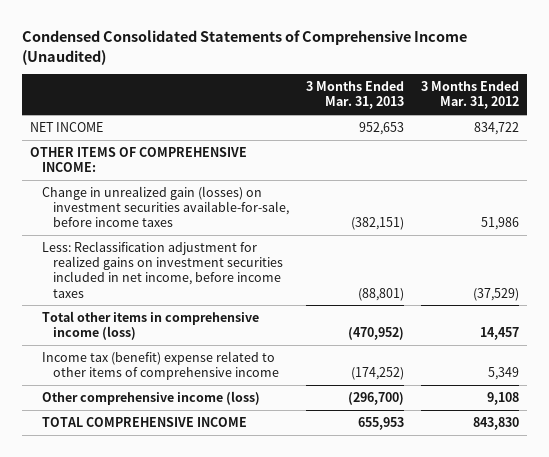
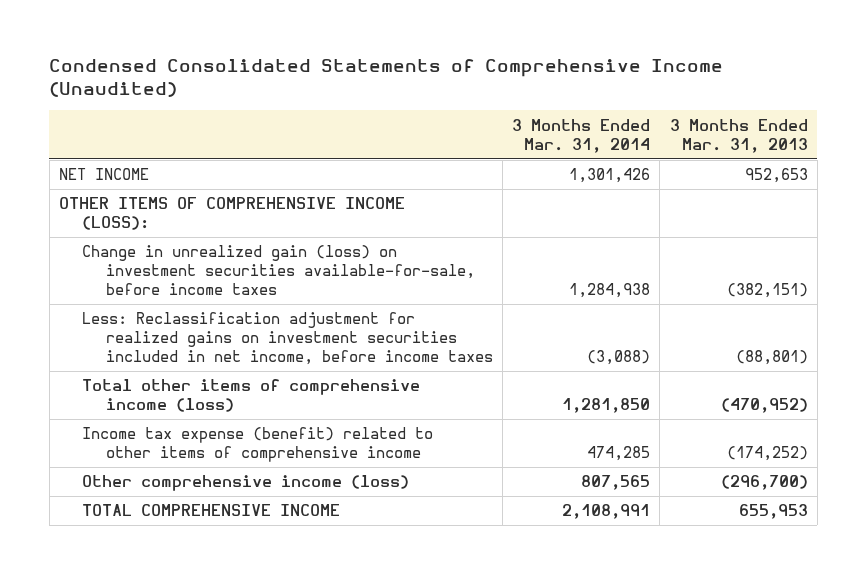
- | 3 Months Ended Mar. 31, 2013 | 3 Months Ended Mar. 31, 2012
+ | 3 Months Ended Mar. 31, 2014 | 3 Months Ended Mar. 31, 2013
- OTHER ITEMS OF COMPREHENSIVE INCOME:
- Change in unrealized gain (losses) on investment securities available-for-sale, before income taxes | (382,151) | 51,986
+ OTHER ITEMS OF COMPREHENSIVE INCOME (LOSS):
+ Change in unrealized gain (loss) on investment securities available-for-sale, before income taxes | 1,284,938 | (382,151)
- Total other items in comprehensive income (loss) | (470,952) | 14,457
- Income tax (benefit) expense related to other items of comprehensive income | (174,252) | 5,349
+ Total other items of comprehensive income (loss) | 1,281,850 | (470,952)
+ Income tax expense (benefit) related to other items of comprehensive income | 474,285 | (174,252)

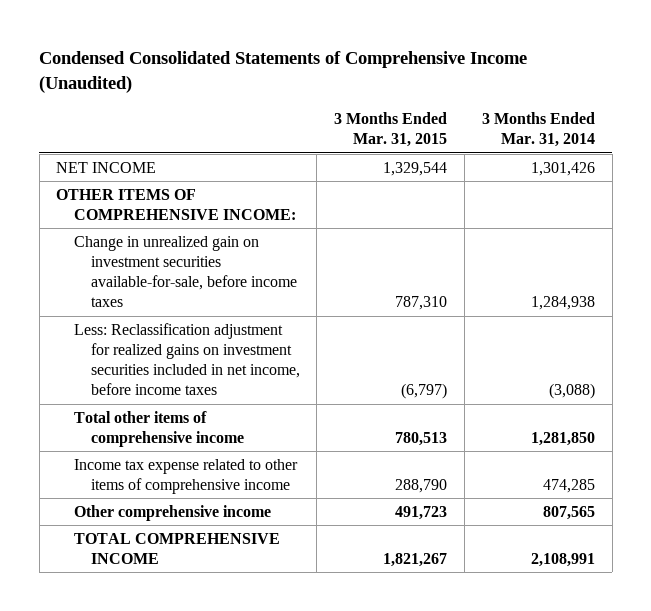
- | 3 Months Ended Mar. 31, 2014 | 3 Months Ended Mar. 31, 2013
+ | 3 Months Ended Mar. 31, 2015 | 3 Months Ended Mar. 31, 2014
- OTHER ITEMS OF COMPREHENSIVE INCOME (LOSS):
- Change in unrealized gain (loss) on investment securities available-for-sale, before income taxes | 1,284,938 | (382,151)
+ OTHER ITEMS OF COMPREHENSIVE INCOME:
+ Change in unrealized gain on investment securities available-for-sale, before income taxes | 787,310 | 1,284,938
- Total other items of comprehensive income (loss) | 1,281,850 | (470,952)
- Income tax expense (benefit) related to other items of comprehensive income | 474,285 | (174,252)
- Other comprehensive income (loss) | 807,565 | (296,700)
+ Total other items of comprehensive income | 780,513 | 1,281,850
+ Income tax expense related to other items of comprehensive income | 288,790 | 474,285
+ Other comprehensive income | 491,723 | 807,565

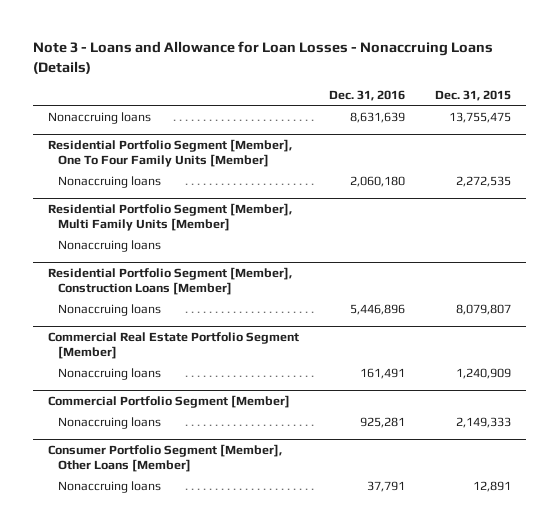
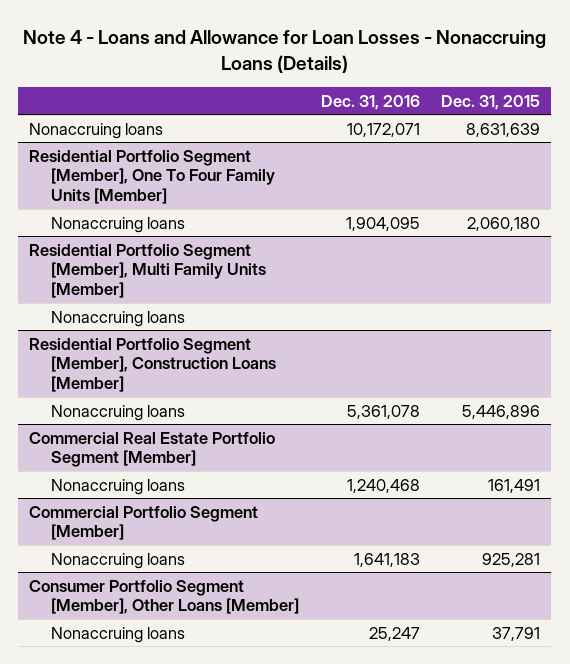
- Note 3 - Loans and Allowance for Loan Losses - Nonaccruing Loans (Details)
+ Note 4 - Loans and Allowance for Loan Losses - Nonaccruing Loans (Details)
- Nonaccruing loans | 8,631,639 | 13,755,475
+ Nonaccruing loans | 10,172,071 | 8,631,639
@ Residential Portfolio Segment [Member], One To Four Family Units [Member]
- Nonaccruing loans | 2,060,180 | 2,272,535
+ Nonaccruing loans | 1,904,095 | 2,060,180
@ Residential Portfolio Segment [Member], Construction Loans [Member]
- Nonaccruing loans | 5,446,896 | 8,079,807
+ Nonaccruing loans | 5,361,078 | 5,446,896
@ Commercial Real Estate Portfolio Segment [Member]
- Nonaccruing loans | 161,491 | 1,240,909
+ Nonaccruing loans | 1,240,468 | 161,491
@ Commercial Portfolio Segment [Member]
- Nonaccruing loans | 925,281 | 2,149,333
+ Nonaccruing loans | 1,641,183 | 925,281
@ Consumer Portfolio Segment [Member], Other Loans [Member]
- Nonaccruing loans | 37,791 | 12,891
+ Nonaccruing loans | 25,247 | 37,791

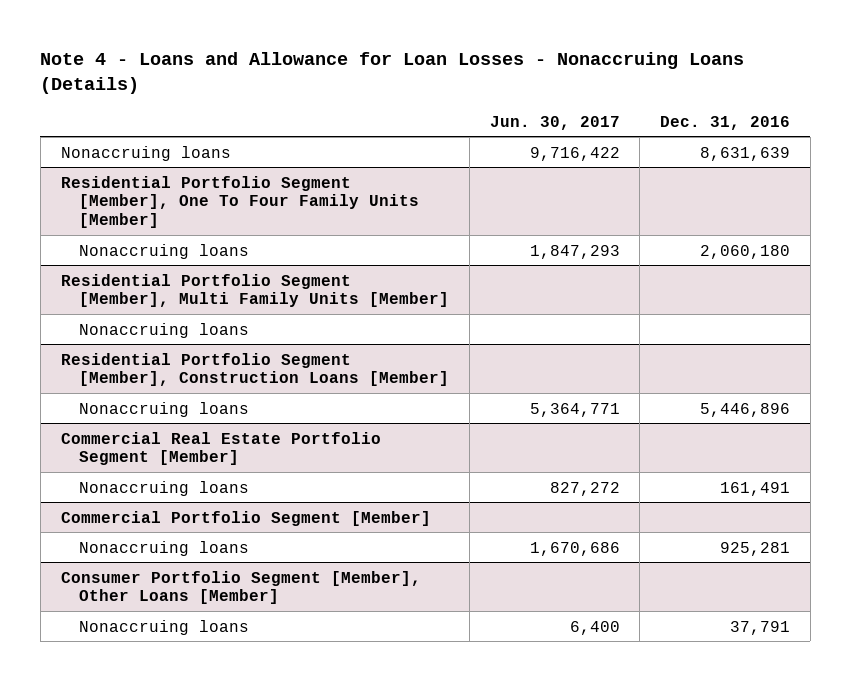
- | Dec. 31, 2016 | Dec. 31, 2015
+ | Jun. 30, 2017 | Dec. 31, 2016
- Nonaccruing loans | 10,172,071 | 8,631,639
+ Nonaccruing loans | 9,716,422 | 8,631,639
@ Residential Portfolio Segment [Member], One To Four Family Units [Member]
- Nonaccruing loans | 1,904,095 | 2,060,180
+ Nonaccruing loans | 1,847,293 | 2,060,180
@ Residential Portfolio Segment [Member], Construction Loans [Member]
- Nonaccruing loans | 5,361,078 | 5,446,896
+ Nonaccruing loans | 5,364,771 | 5,446,896
@ Commercial Real Estate Portfolio Segment [Member]
- Nonaccruing loans | 1,240,468 | 161,491
+ Nonaccruing loans | 827,272 | 161,491
@ Commercial Portfolio Segment [Member]
- Nonaccruing loans | 1,641,183 | 925,281
+ Nonaccruing loans | 1,670,686 | 925,281
@ Consumer Portfolio Segment [Member], Other Loans [Member]
- Nonaccruing loans | 25,247 | 37,791
+ Nonaccruing loans | 6,400 | 37,791

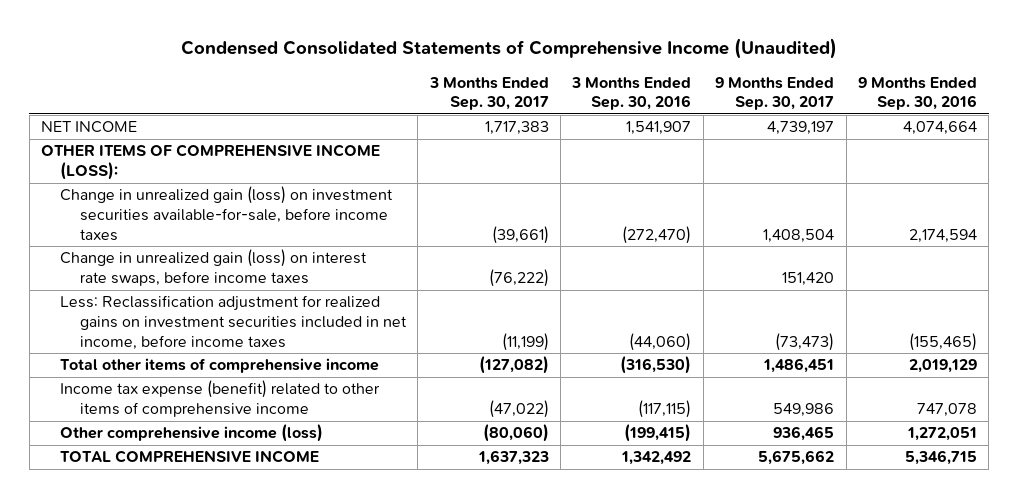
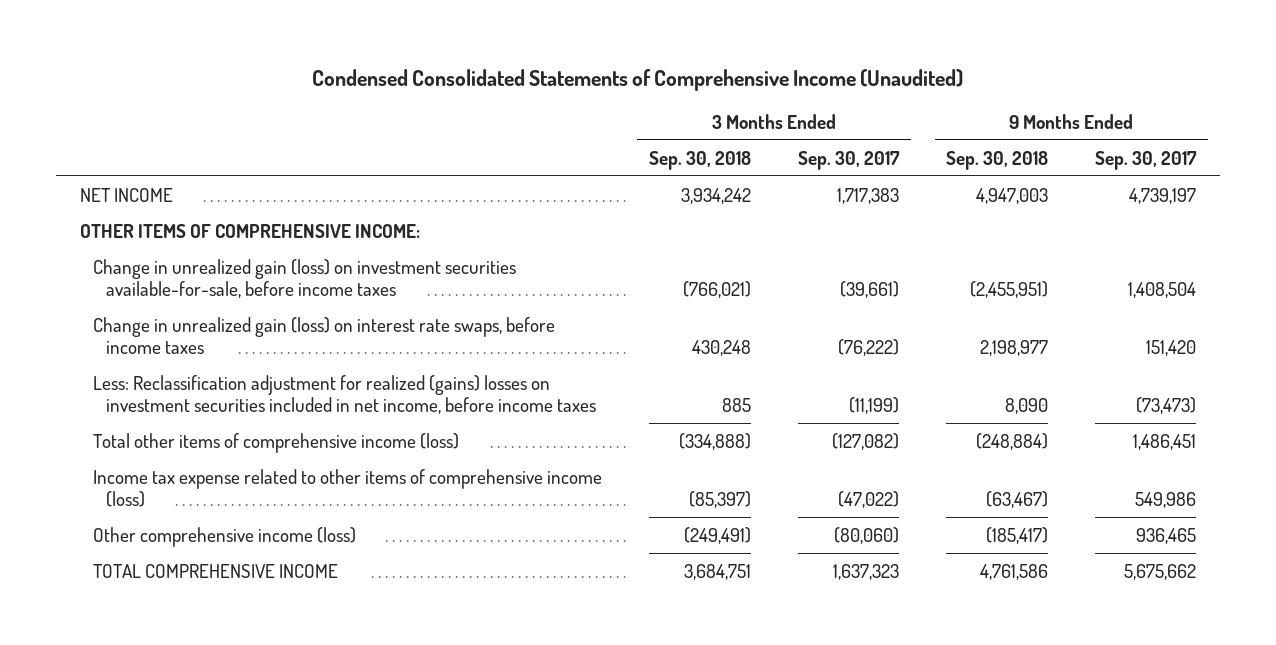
- | 3 Months Ended Sep. 30, 2017 | 3 Months Ended Sep. 30, 2016 | 9 Months Ended Sep. 30, 2017 | 9 Months Ended Sep. 30, 2016
+ | 3 Months Ended Sep. 30, 2018 | 3 Months Ended Sep. 30, 2017 | 9 Months Ended Sep. 30, 2018 | 9 Months Ended Sep. 30, 2017
- OTHER ITEMS OF COMPREHENSIVE INCOME (LOSS):
+ OTHER ITEMS OF COMPREHENSIVE INCOME:
- Less: Reclassification adjustment for realized gains on investment securities included in net income, before income taxes | (11,199) | (44,060) | (73,473) | (155,465)
- Total other items of comprehensive income | (127,082) | (316,530) | 1,486,451 | 2,019,129
- Income tax expense (benefit) related to other items of comprehensive income | (47,022) | (117,115) | 549,986 | 747,078
+ Less: Reclassification adjustment for realized (gains) losses on investment securities included in net income, before income taxes | 885 | (11,199) | 8,090 | (73,473)
+ Total other items of comprehensive income (loss) | (334,888) | (127,082) | (248,884) | 1,486,451
+ Income tax expense related to other items of comprehensive income (loss) | (85,397) | (47,022) | (63,467) | 549,986

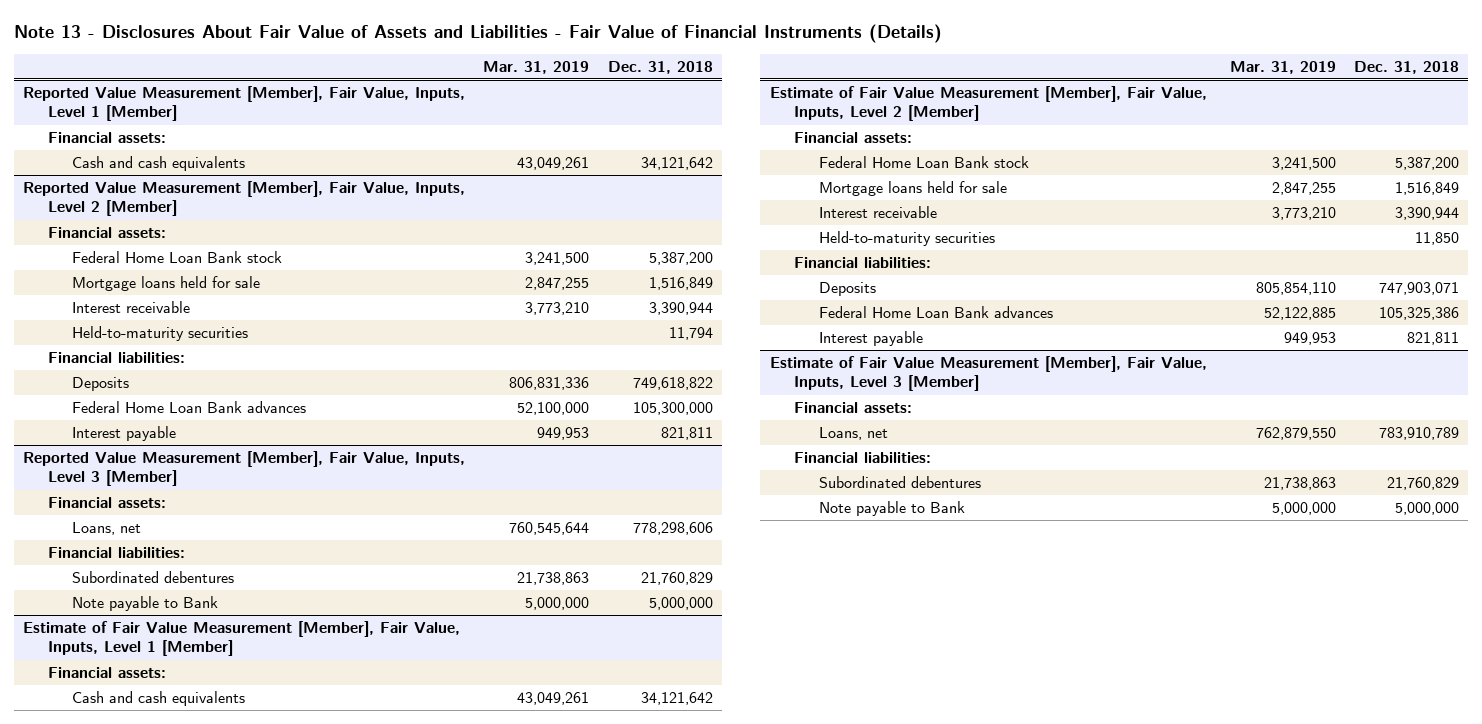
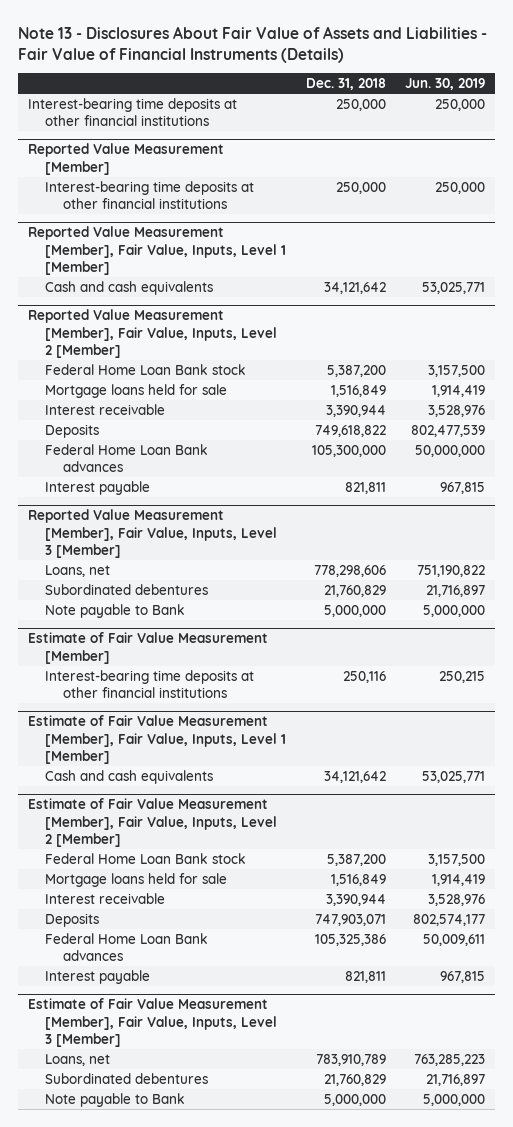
- | Mar. 31, 2019 | Dec. 31, 2018
+ | Dec. 31, 2018 | Jun. 30, 2019
+ Interest-bearing time deposits at other financial institutions | 250,000 | 250,000
+ Reported Value Measurement [Member]
+ Interest-bearing time deposits at other financial institutions | 250,000 | 250,000
@ Reported Value Measurement [Member], Fair Value, Inputs, Level 1 [Member]
- Financial assets:
@ Reported Value Measurement [Member], Fair Value, Inputs, Level 2 [Member]
- Financial assets:
- Held-to-maturity securities | | 11,794
- Financial liabilities:
@ Reported Value Measurement [Member], Fair Value, Inputs, Level 3 [Member]
- Financial assets:
- Financial liabilities:
+ Estimate of Fair Value Measurement [Member]
+ Interest-bearing time deposits at other financial institutions | 250,116 | 250,215
@ Estimate of Fair Value Measurement [Member], Fair Value, Inputs, Level 1 [Member]
- Financial assets:
@ Estimate of Fair Value Measurement [Member], Fair Value, Inputs, Level 2 [Member]
- Financial assets:
- Held-to-maturity securities | | 11,850
- Financial liabilities:
@ Estimate of Fair Value Measurement [Member], Fair Value, Inputs, Level 3 [Member]
- Financial assets:
- Financial liabilities:

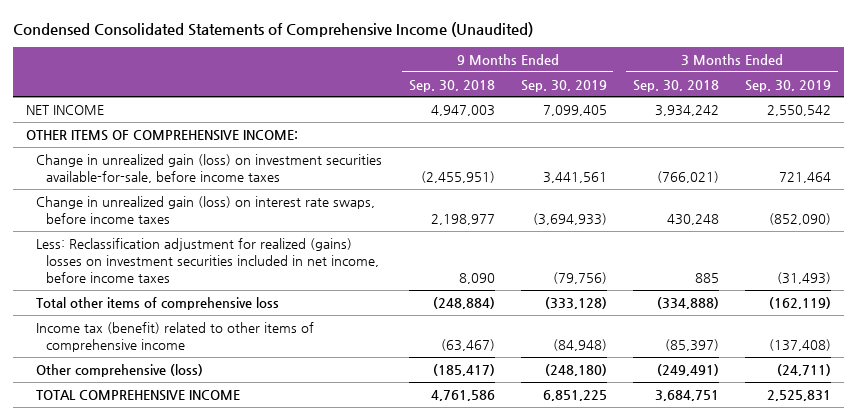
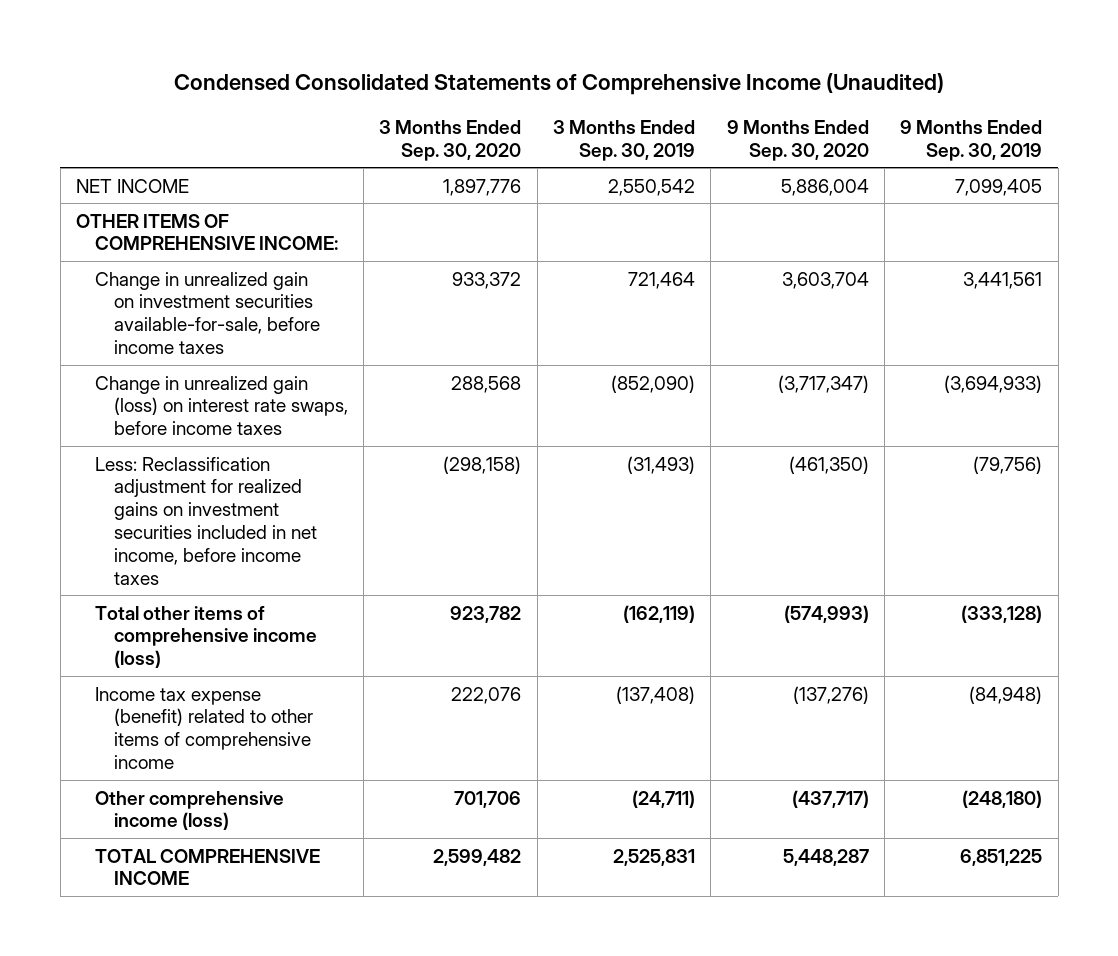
- | 9 Months Ended Sep. 30, 2018 | 9 Months Ended Sep. 30, 2019 | 3 Months Ended Sep. 30, 2018 | 3 Months Ended Sep. 30, 2019
+ | 3 Months Ended Sep. 30, 2020 | 3 Months Ended Sep. 30, 2019 | 9 Months Ended Sep. 30, 2020 | 9 Months Ended Sep. 30, 2019
- Change in unrealized gain (loss) on investment securities available-for-sale, before income taxes | (2,455,951) | 3,441,561 | (766,021) | 721,464
+ Change in unrealized gain on investment securities available-for-sale, before income taxes | 933,372 | 721,464 | 3,603,704 | 3,441,561
- Less: Reclassification adjustment for realized (gains) losses on investment securities included in net income, before income taxes | 8,090 | (79,756) | 885 | (31,493)
- Total other items of comprehensive loss | (248,884) | (333,128) | (334,888) | (162,119)
- Income tax (benefit) related to other items of comprehensive income | (63,467) | (84,948) | (85,397) | (137,408)
- Other comprehensive (loss) | (185,417) | (248,180) | (249,491) | (24,711)
+ Less: Reclassification adjustment for realized gains on investment securities included in net income, before income taxes | (298,158) | (31,493) | (461,350) | (79,756)
+ Total other items of comprehensive income (loss) | 923,782 | (162,119) | (574,993) | (333,128)
+ Income tax expense (benefit) related to other items of comprehensive income | 222,076 | (137,408) | (137,276) | (84,948)
+ Other comprehensive income (loss) | 701,706 | (24,711) | (437,717) | (248,180)

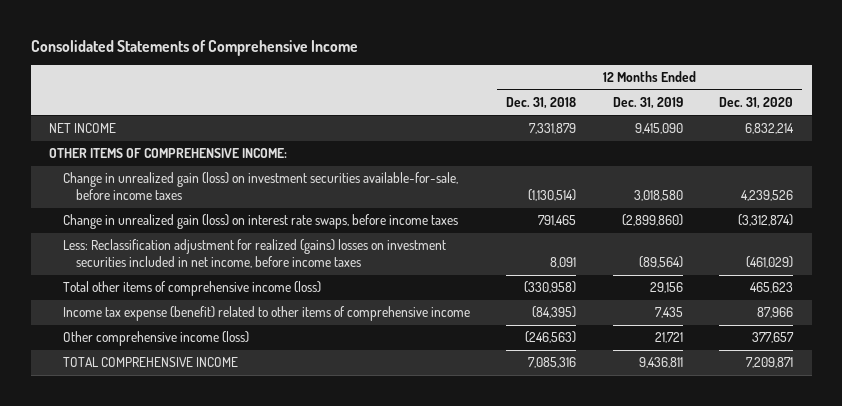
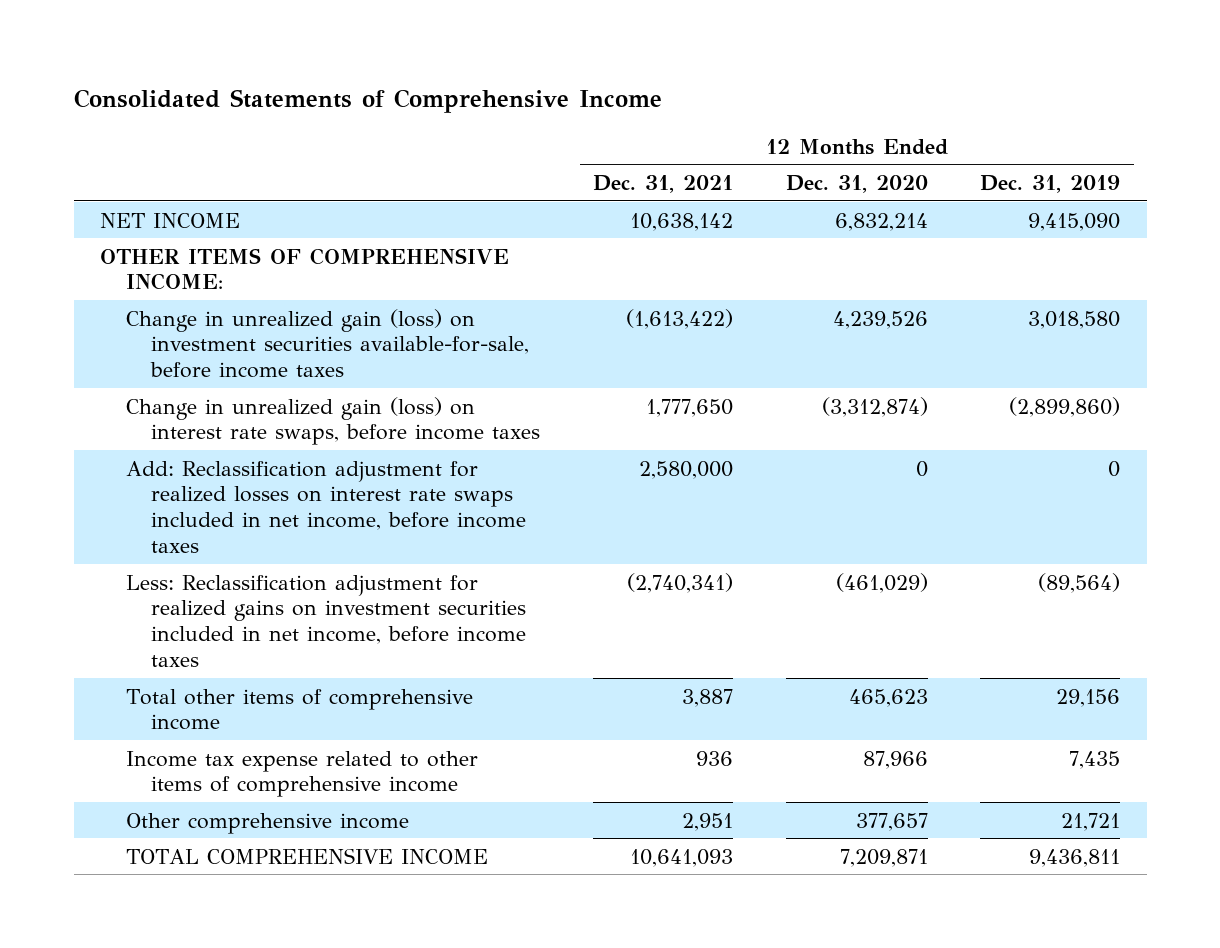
- | 12 Months Ended Dec. 31, 2018 | 12 Months Ended Dec. 31, 2019 | 12 Months Ended Dec. 31, 2020
+ | 12 Months Ended Dec. 31, 2021 | 12 Months Ended Dec. 31, 2020 | 12 Months Ended Dec. 31, 2019
- Less: Reclassification adjustment for realized (gains) losses on investment securities included in net income, before income taxes | 8,091 | (89,564) | (461,029)
- Total other items of comprehensive income (loss) | (330,958) | 29,156 | 465,623
- Income tax expense (benefit) related to other items of comprehensive income | (84,395) | 7,435 | 87,966
- Other comprehensive income (loss) | (246,563) | 21,721 | 377,657
+ Add: Reclassification adjustment for realized losses on interest rate swaps included in net income, before income taxes | 2,580,000 | 0 | 0
+ Less: Reclassification adjustment for realized gains on investment securities included in net income, before income taxes | (2,740,341) | (461,029) | (89,564)
+ Total other items of comprehensive income | 3,887 | 465,623 | 29,156
+ Income tax expense related to other items of comprehensive income | 936 | 87,966 | 7,435
+ Other comprehensive income | 2,951 | 377,657 | 21,721

